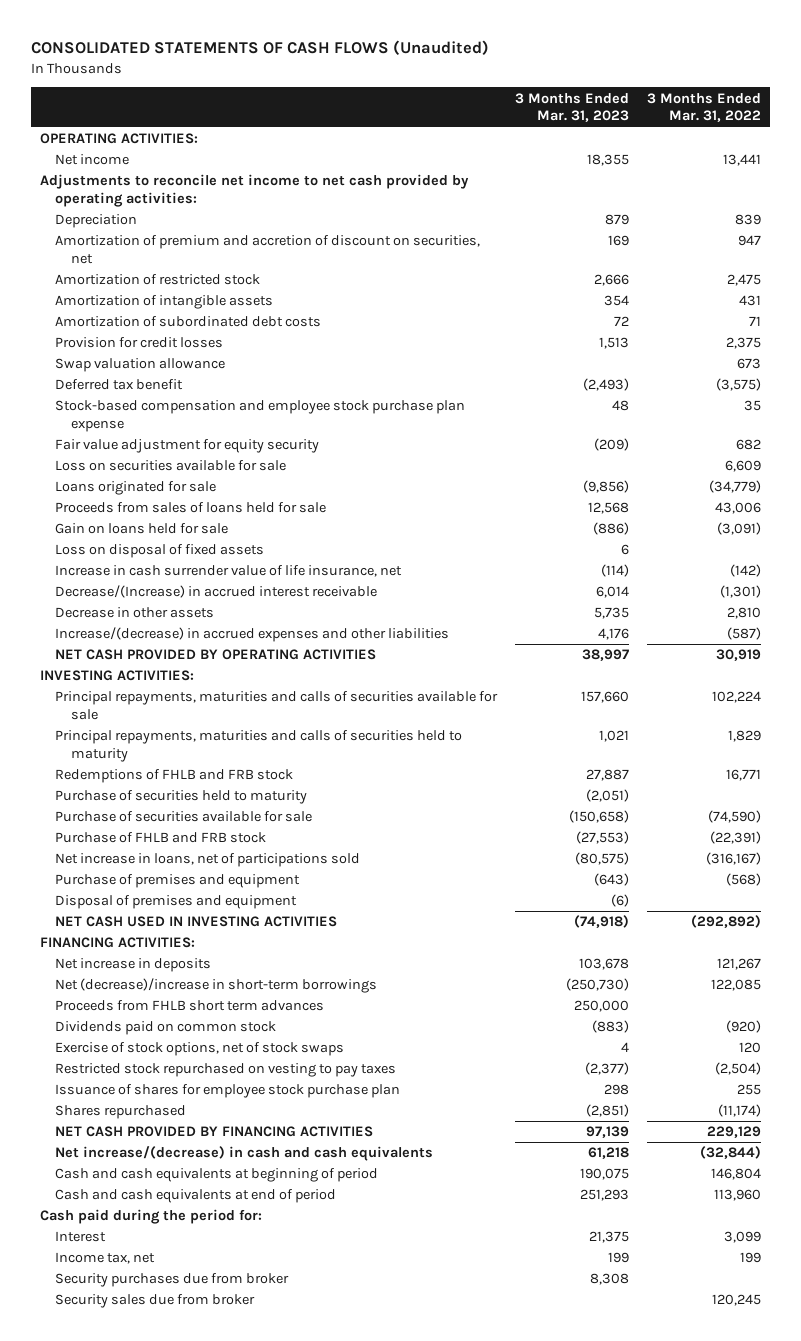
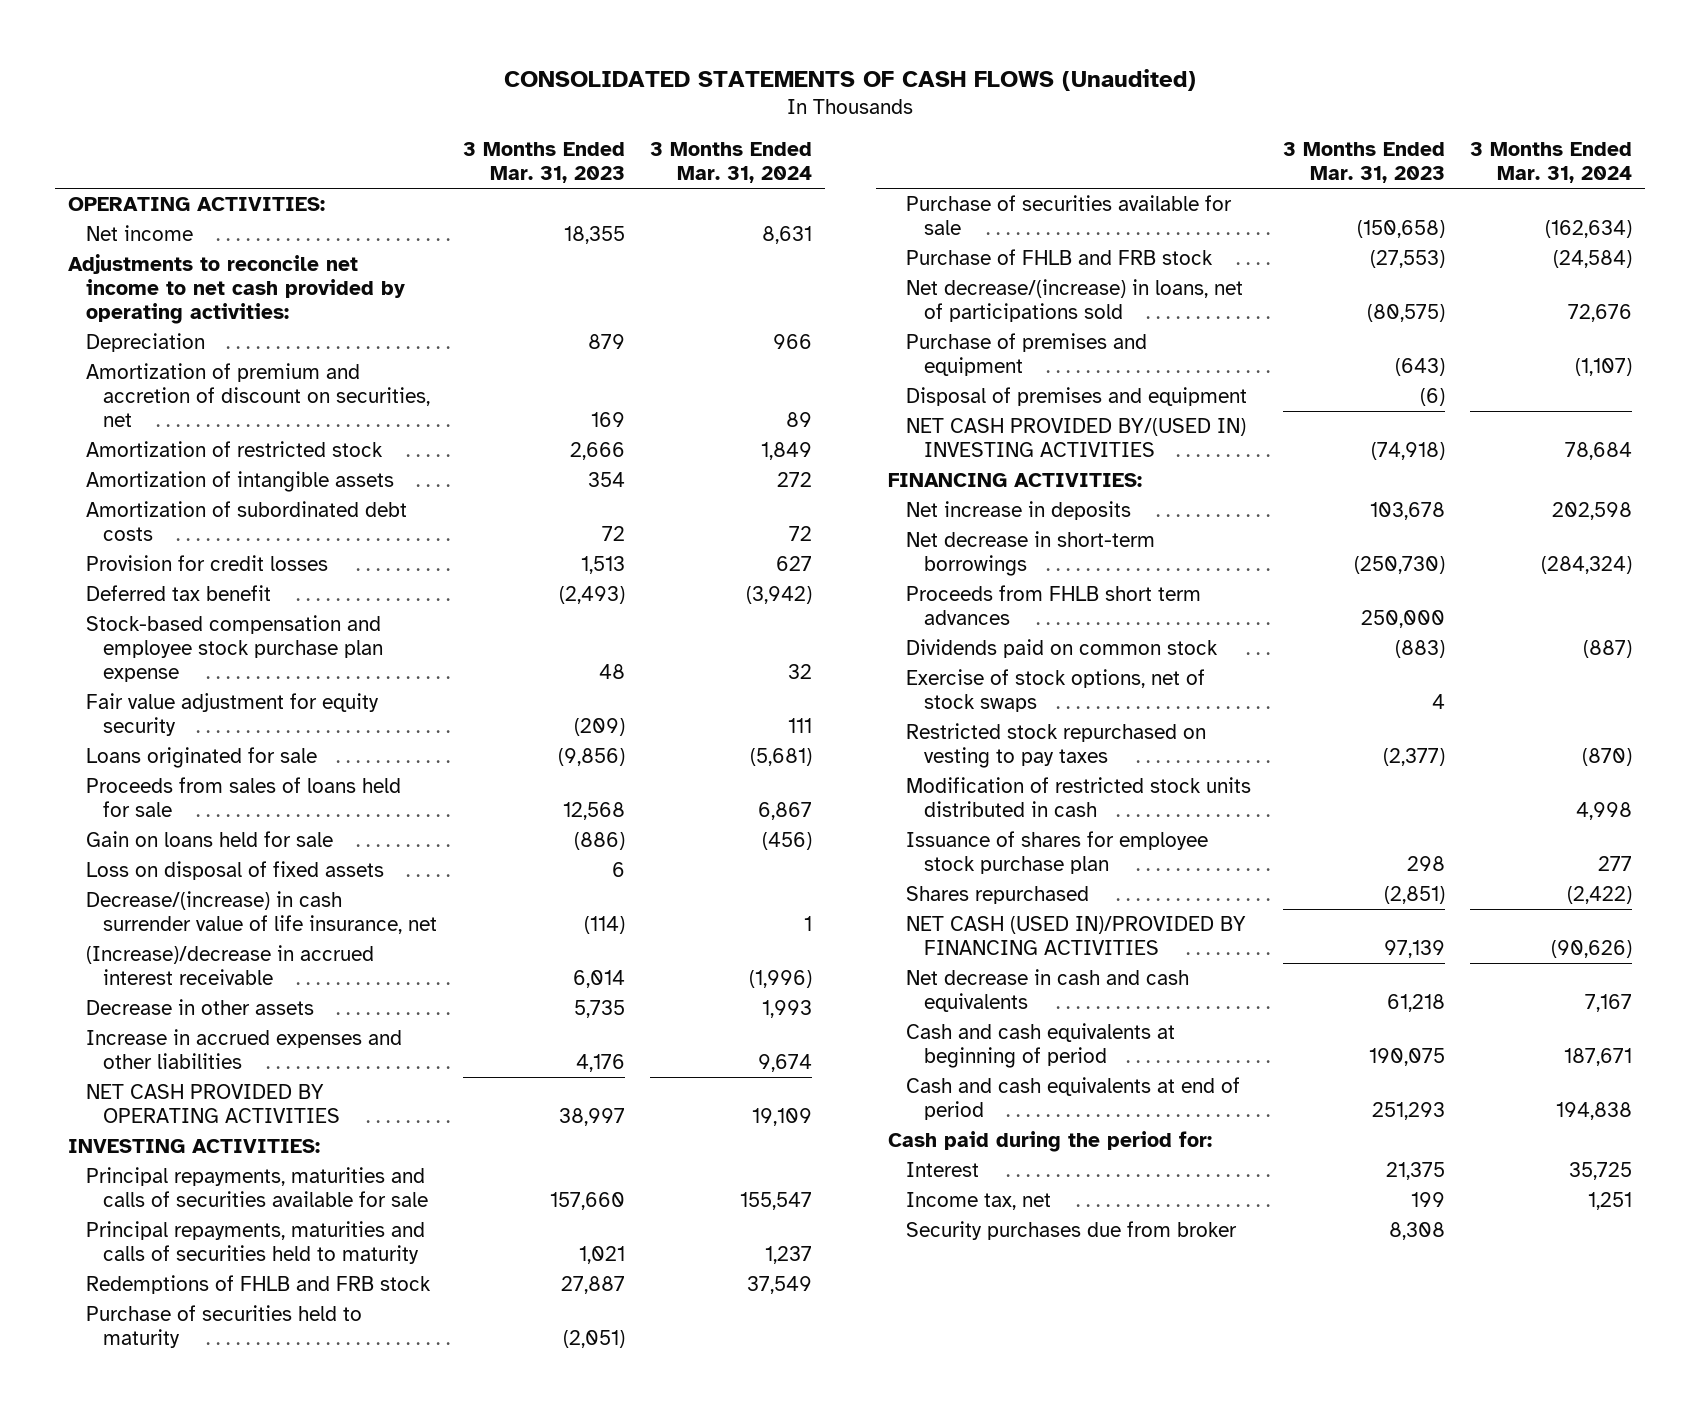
- | 3 Months Ended Mar. 31, 2023 | 3 Months Ended Mar. 31, 2022
+ | 3 Months Ended Mar. 31, 2023 | 3 Months Ended Mar. 31, 2024
- Swap valuation allowance | | 673
- Loss on securities available for sale | | 6,609
- Increase in cash surrender value of life insurance, net | (114) | (142)
- Decrease/(Increase) in accrued interest receivable | 6,014 | (1,301)
+ Decrease/(increase) in cash surrender value of life insurance, net | (114) | 1
+ (Increase)/decrease in accrued interest receivable | 6,014 | (1,996)
- Increase/(decrease) in accrued expenses and other liabilities | 4,176 | (587)
+ Increase in accrued expenses and other liabilities | 4,176 | 9,674
- Net increase in loans, net of participations sold | (80,575) | (316,167)
+ Net decrease/(increase) in loans, net of participations sold | (80,575) | 72,676
- NET CASH USED IN INVESTING ACTIVITIES | (74,918) | (292,892)
+ NET CASH PROVIDED BY/(USED IN) INVESTING ACTIVITIES | (74,918) | 78,684
- Net (decrease)/increase in short-term borrowings | (250,730) | 122,085
+ Net decrease in short-term borrowings | (250,730) | (284,324)
+ Modification of restricted stock units distributed in cash | | 4,998
- NET CASH PROVIDED BY FINANCING ACTIVITIES | 97,139 | 229,129
- Net increase/(decrease) in cash and cash equivalents | 61,218 | (32,844)
+ NET CASH (USED IN)/PROVIDED BY FINANCING ACTIVITIES | 97,139 | (90,626)
+ Net decrease in cash and cash equivalents | 61,218 | 7,167
- Security sales due from broker | | 120,245

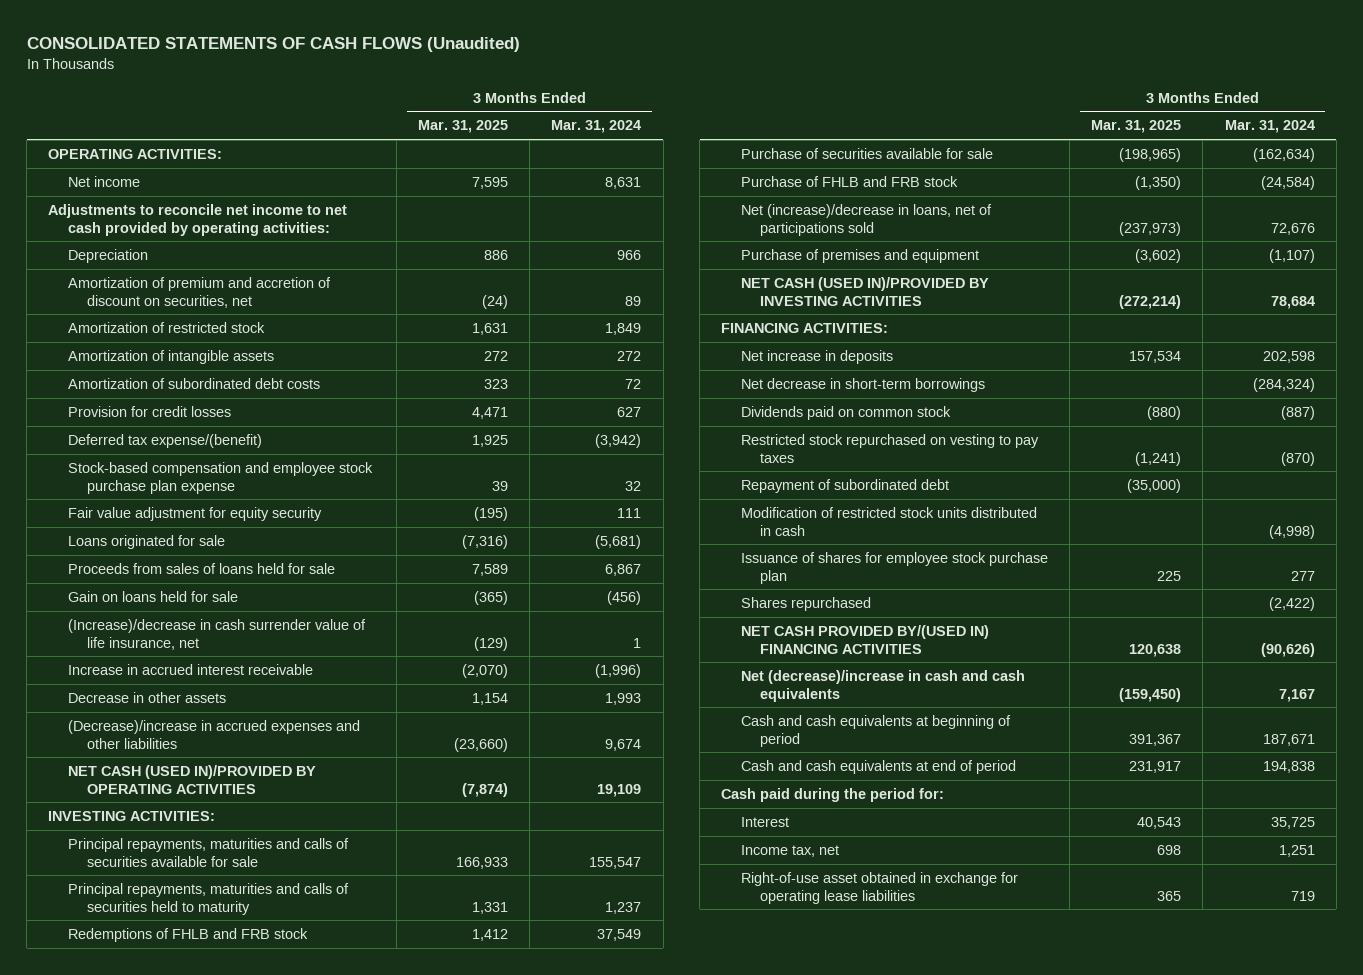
- | 3 Months Ended Mar. 31, 2023 | 3 Months Ended Mar. 31, 2024
+ | 3 Months Ended Mar. 31, 2025 | 3 Months Ended Mar. 31, 2024
- Deferred tax benefit | (2,493) | (3,942)
+ Deferred tax expense/(benefit) | 1,925 | (3,942)
- Loss on disposal of fixed assets | 6 |
- Decrease/(increase) in cash surrender value of life insurance, net | (114) | 1
- (Increase)/decrease in accrued interest receivable | 6,014 | (1,996)
+ (Increase)/decrease in cash surrender value of life insurance, net | (129) | 1
+ Increase in accrued interest receivable | (2,070) | (1,996)
- Increase in accrued expenses and other liabilities | 4,176 | 9,674
- NET CASH PROVIDED BY OPERATING ACTIVITIES | 38,997 | 19,109
+ (Decrease)/increase in accrued expenses and other liabilities | (23,660) | 9,674
+ NET CASH (USED IN)/PROVIDED BY OPERATING ACTIVITIES | (7,874) | 19,109
- Purchase of securities held to maturity | (2,051) |
- Net decrease/(increase) in loans, net of participations sold | (80,575) | 72,676
+ Net (increase)/decrease in loans, net of participations sold | (237,973) | 72,676
- Disposal of premises and equipment | (6) |
- NET CASH PROVIDED BY/(USED IN) INVESTING ACTIVITIES | (74,918) | 78,684
+ NET CASH (USED IN)/PROVIDED BY INVESTING ACTIVITIES | (272,214) | 78,684
- Proceeds from FHLB short term advances | 250,000 |
- Exercise of stock options, net of stock swaps | 4 |
- Modification of restricted stock units distributed in cash | | 4,998
+ Repayment of subordinated debt | (35,000) |
+ Modification of restricted stock units distributed in cash | | (4,998)
- NET CASH (USED IN)/PROVIDED BY FINANCING ACTIVITIES | 97,139 | (90,626)
- Net decrease in cash and cash equivalents | 61,218 | 7,167
+ NET CASH PROVIDED BY/(USED IN) FINANCING ACTIVITIES | 120,638 | (90,626)
+ Net (decrease)/increase in cash and cash equivalents | (159,450) | 7,167
- Security purchases due from broker | 8,308 |
+ Right-of-use asset obtained in exchange for operating lease liabilities | 365 | 719

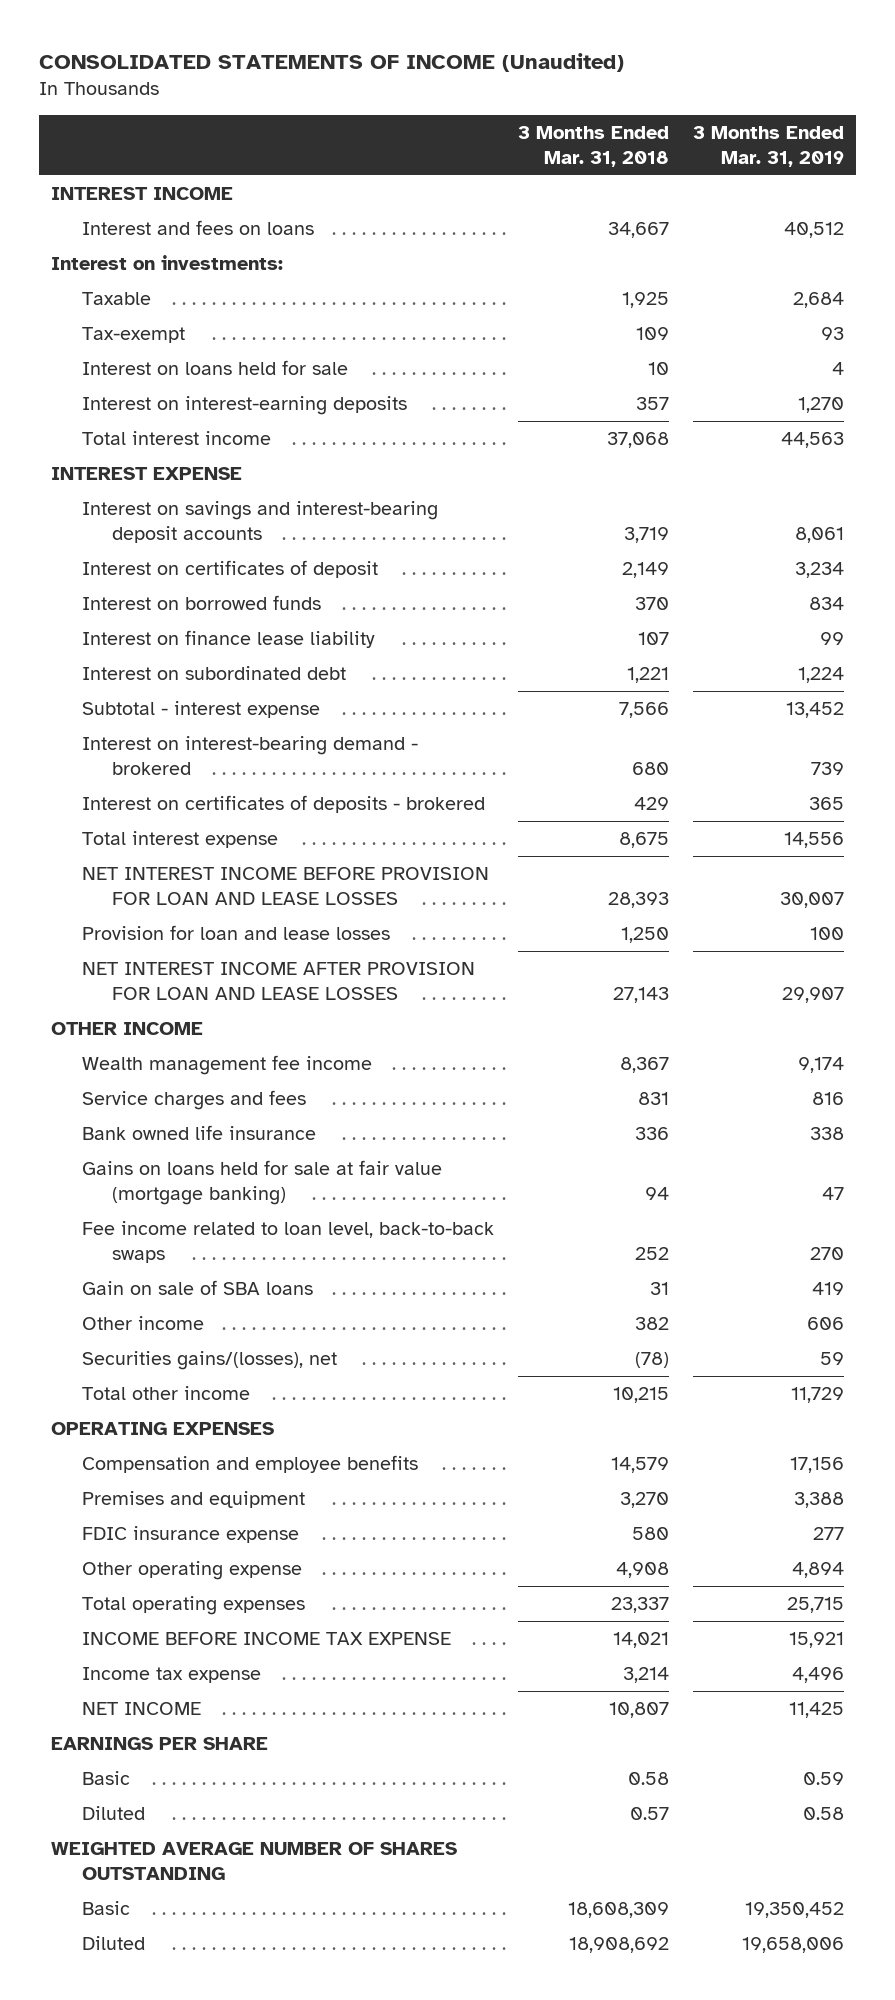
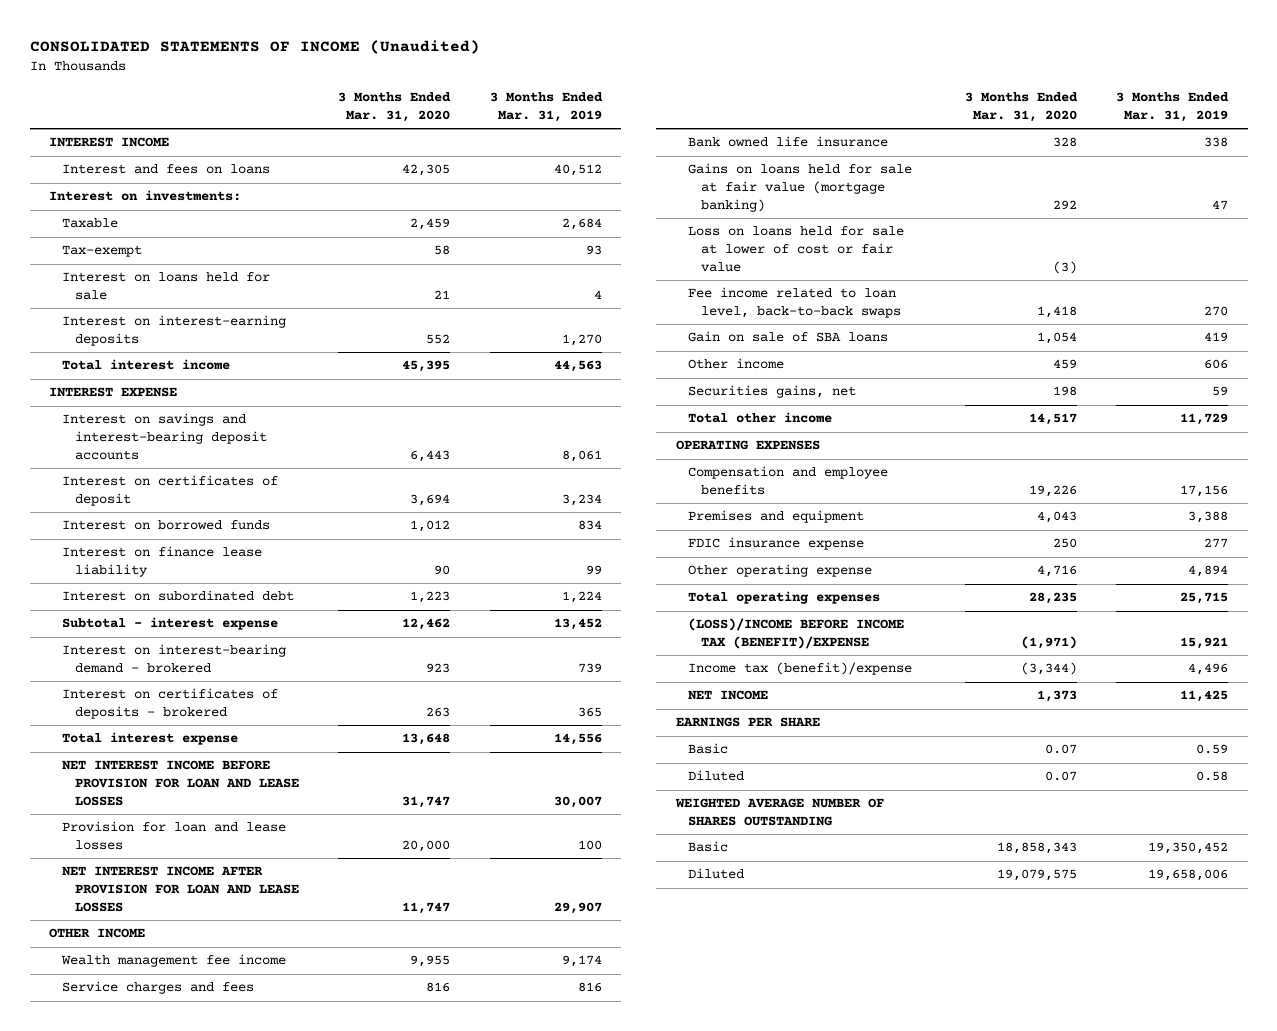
- | 3 Months Ended Mar. 31, 2018 | 3 Months Ended Mar. 31, 2019
+ | 3 Months Ended Mar. 31, 2020 | 3 Months Ended Mar. 31, 2019
+ Loss on loans held for sale at lower of cost or fair value | (3) |
- Securities gains/(losses), net | (78) | 59
+ Securities gains, net | 198 | 59
- INCOME BEFORE INCOME TAX EXPENSE | 14,021 | 15,921
- Income tax expense | 3,214 | 4,496
+ (LOSS)/INCOME BEFORE INCOME TAX (BENEFIT)/EXPENSE | (1,971) | 15,921
+ Income tax (benefit)/expense | (3,344) | 4,496

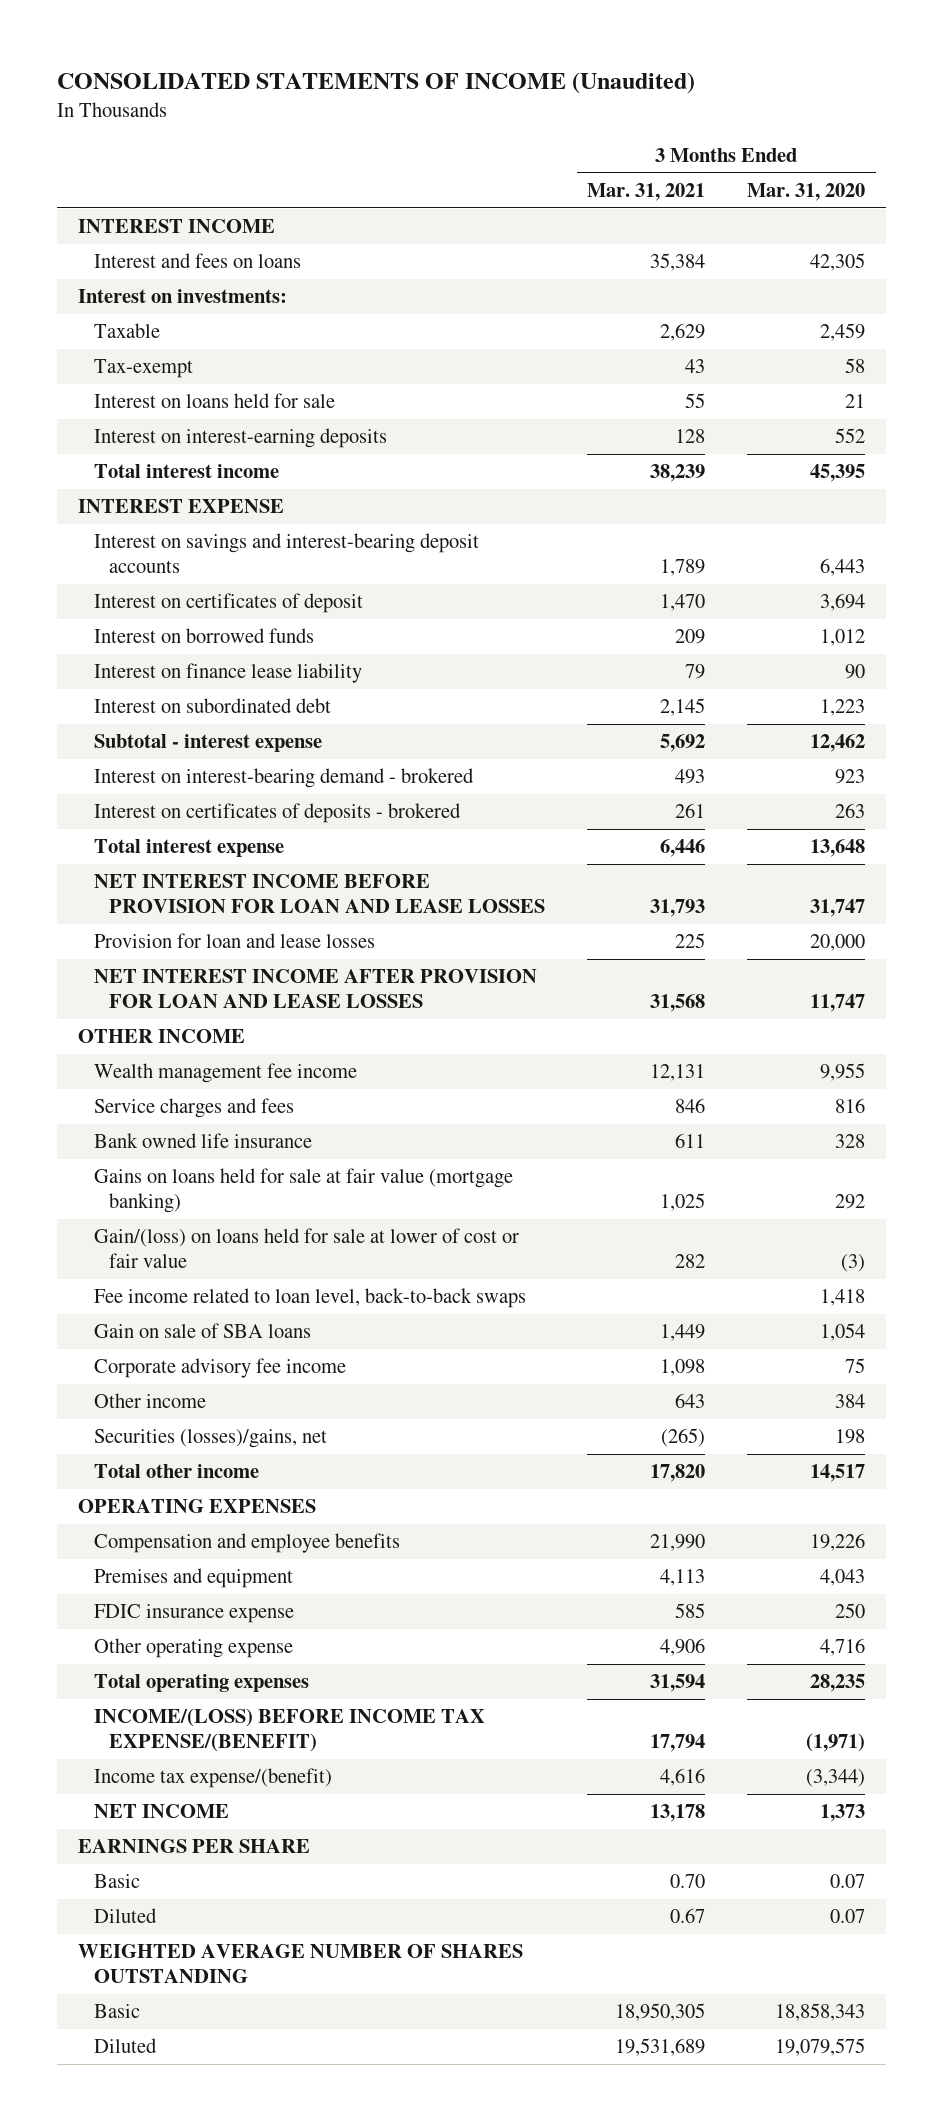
- | 3 Months Ended Mar. 31, 2020 | 3 Months Ended Mar. 31, 2019
+ | 3 Months Ended Mar. 31, 2021 | 3 Months Ended Mar. 31, 2020
- Loss on loans held for sale at lower of cost or fair value | (3) |
+ Gain/(loss) on loans held for sale at lower of cost or fair value | 282 | (3)
- Other income | 459 | 606
- Securities gains, net | 198 | 59
+ Corporate advisory fee income | 1,098 | 75
+ Other income | 643 | 384
+ Securities (losses)/gains, net | (265) | 198
- (LOSS)/INCOME BEFORE INCOME TAX (BENEFIT)/EXPENSE | (1,971) | 15,921
- Income tax (benefit)/expense | (3,344) | 4,496
+ INCOME/(LOSS) BEFORE INCOME TAX EXPENSE/(BENEFIT) | 17,794 | (1,971)
+ Income tax expense/(benefit) | 4,616 | (3,344)

